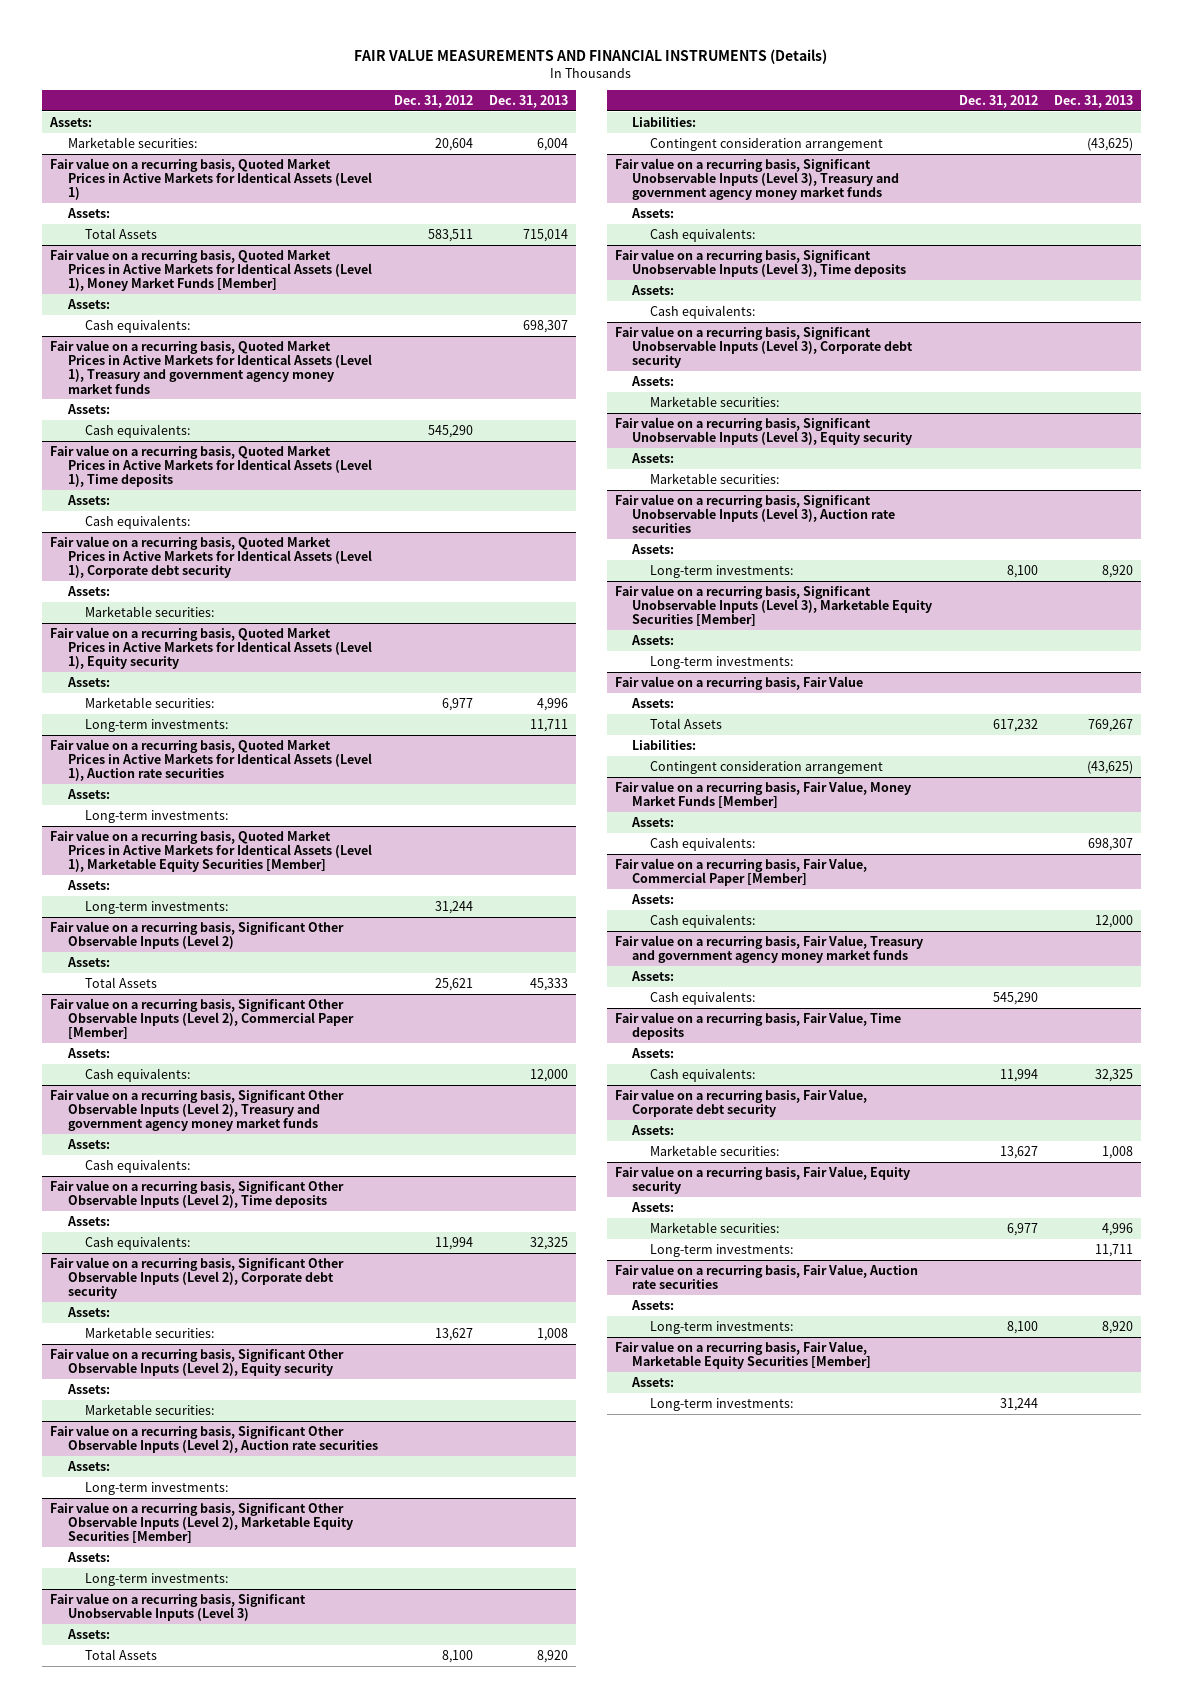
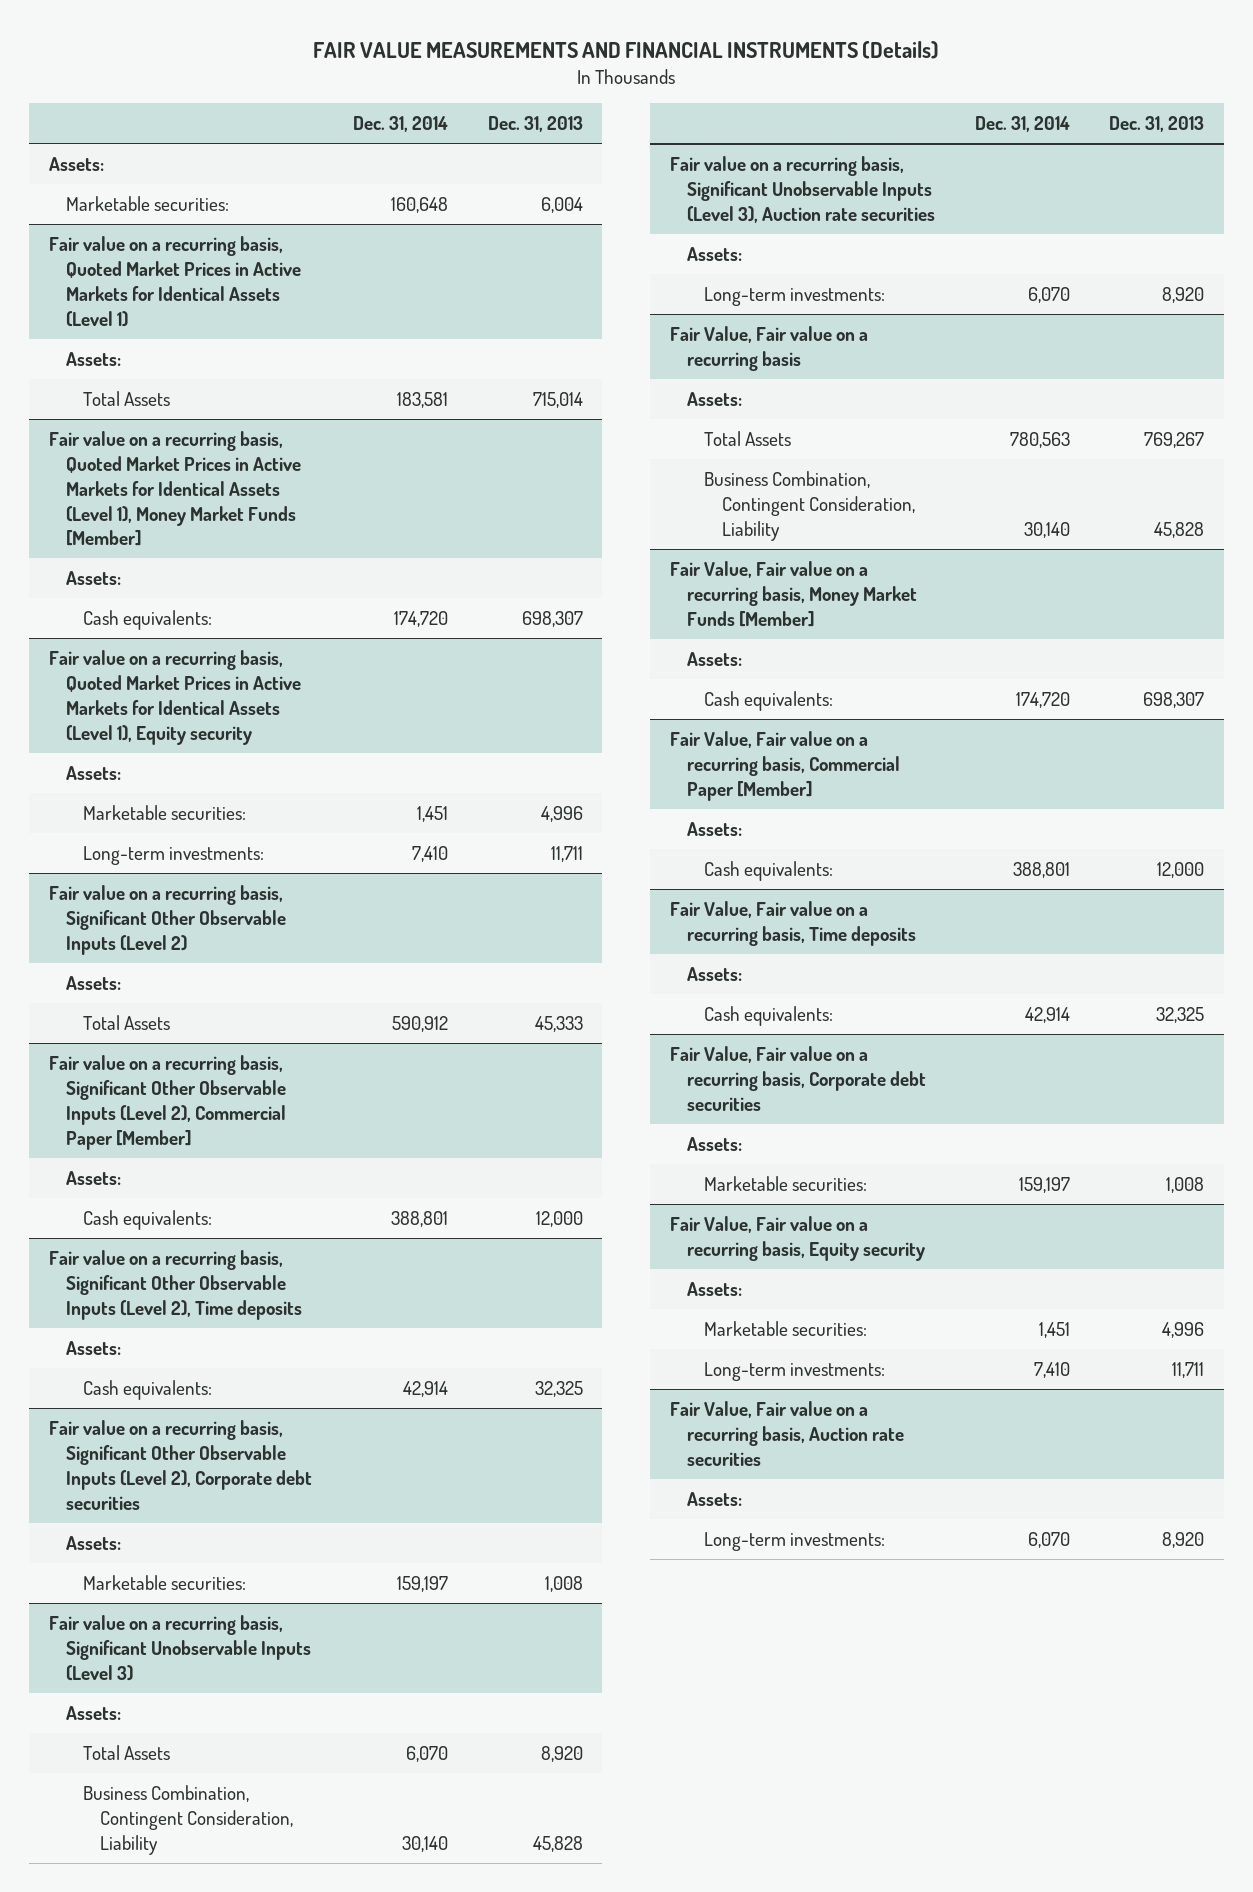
- | Dec. 31, 2012 | Dec. 31, 2013
+ | Dec. 31, 2014 | Dec. 31, 2013
- Fair value on a recurring basis, Quoted Market Prices in Active Markets for Identical Assets (Level 1), Treasury and government agency money market funds
- Assets:
- Cash equivalents: | 545,290 |
- Fair value on a recurring basis, Quoted Market Prices in Active Markets for Identical Assets (Level 1), Time deposits
- Assets:
- Cash equivalents:
- Fair value on a recurring basis, Quoted Market Prices in Active Markets for Identical Assets (Level 1), Corporate debt security
- Assets:
- Marketable securities:
- Fair value on a recurring basis, Quoted Market Prices in Active Markets for Identical Assets (Level 1), Auction rate securities
- Assets:
- Long-term investments:
- Fair value on a recurring basis, Quoted Market Prices in Active Markets for Identical Assets (Level 1), Marketable Equity Securities [Member]
- Assets:
- Long-term investments: | 31,244 |
- Fair value on a recurring basis, Significant Other Observable Inputs (Level 2), Treasury and government agency money market funds
- Assets:
- Cash equivalents:
- Fair value on a recurring basis, Significant Other Observable Inputs (Level 2), Corporate debt security
+ Fair value on a recurring basis, Significant Other Observable Inputs (Level 2), Corporate debt securities
- Fair value on a recurring basis, Significant Other Observable Inputs (Level 2), Equity security
- Assets:
- Marketable securities:
- Fair value on a recurring basis, Significant Other Observable Inputs (Level 2), Auction rate securities
- Assets:
- Long-term investments:
- Fair value on a recurring basis, Significant Other Observable Inputs (Level 2), Marketable Equity Securities [Member]
- Assets:
- Long-term investments:
@ Fair value on a recurring basis, Significant Unobservable Inputs (Level 3)
- Liabilities:
- Contingent consideration arrangement | | (43,625)
- Fair value on a recurring basis, Significant Unobservable Inputs (Level 3), Treasury and government agency money market funds
- Assets:
- Cash equivalents:
- Fair value on a recurring basis, Significant Unobservable Inputs (Level 3), Time deposits
- Assets:
- Cash equivalents:
- Fair value on a recurring basis, Significant Unobservable Inputs (Level 3), Corporate debt security
- Assets:
- Marketable securities:
- Fair value on a recurring basis, Significant Unobservable Inputs (Level 3), Equity security
- Assets:
- Marketable securities:
@ Fair value on a recurring basis, Significant Unobservable Inputs (Level 3)
+ Business Combination, Contingent Consideration, Liability | 30,140 | 45,828
- Fair value on a recurring basis, Significant Unobservable Inputs (Level 3), Marketable Equity Securities [Member]
- Assets:
- Long-term investments:
- Fair value on a recurring basis, Fair Value
+ Fair Value, Fair value on a recurring basis
- Liabilities:
- Contingent consideration arrangement | | (43,625)
- Fair value on a recurring basis, Fair Value, Money Market Funds [Member]
+ Business Combination, Contingent Consideration, Liability | 30,140 | 45,828
+ Fair Value, Fair value on a recurring basis, Money Market Funds [Member]
- Fair value on a recurring basis, Fair Value, Commercial Paper [Member]
+ Fair Value, Fair value on a recurring basis, Commercial Paper [Member]
- Fair value on a recurring basis, Fair Value, Treasury and government agency money market funds
- Assets:
- Cash equivalents: | 545,290 |
- Fair value on a recurring basis, Fair Value, Time deposits
+ Fair Value, Fair value on a recurring basis, Time deposits
- Fair value on a recurring basis, Fair Value, Corporate debt security
+ Fair Value, Fair value on a recurring basis, Corporate debt securities
- Fair value on a recurring basis, Fair Value, Equity security
+ Fair Value, Fair value on a recurring basis, Equity security
- Fair value on a recurring basis, Fair Value, Auction rate securities
+ Fair Value, Fair value on a recurring basis, Auction rate securities
- Fair value on a recurring basis, Fair Value, Marketable Equity Securities [Member]
- Assets:
- Long-term investments: | 31,244 |

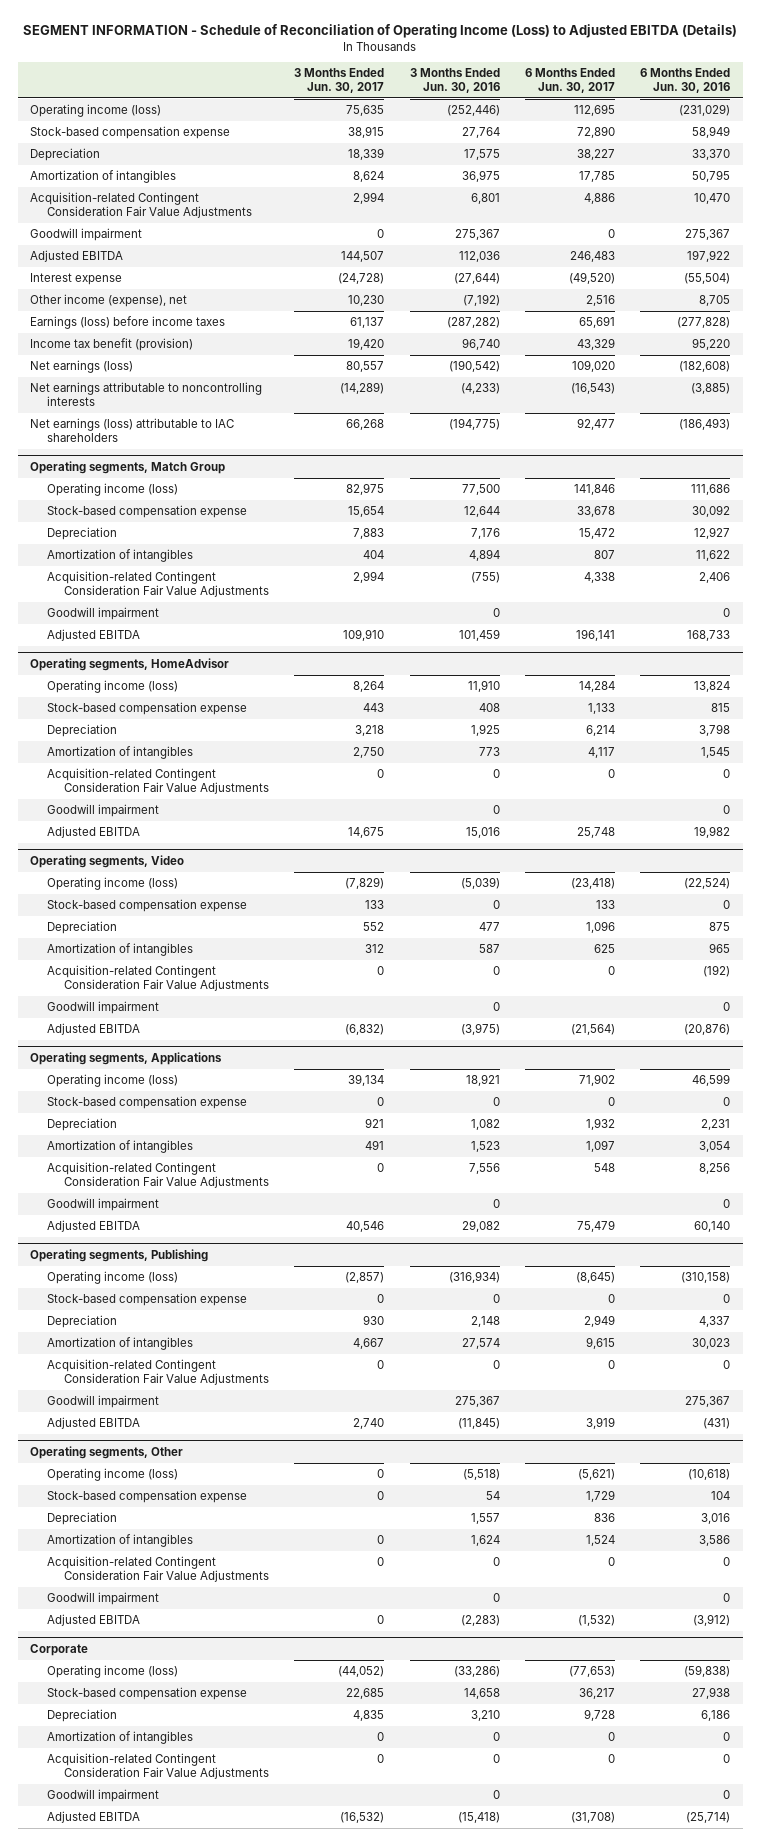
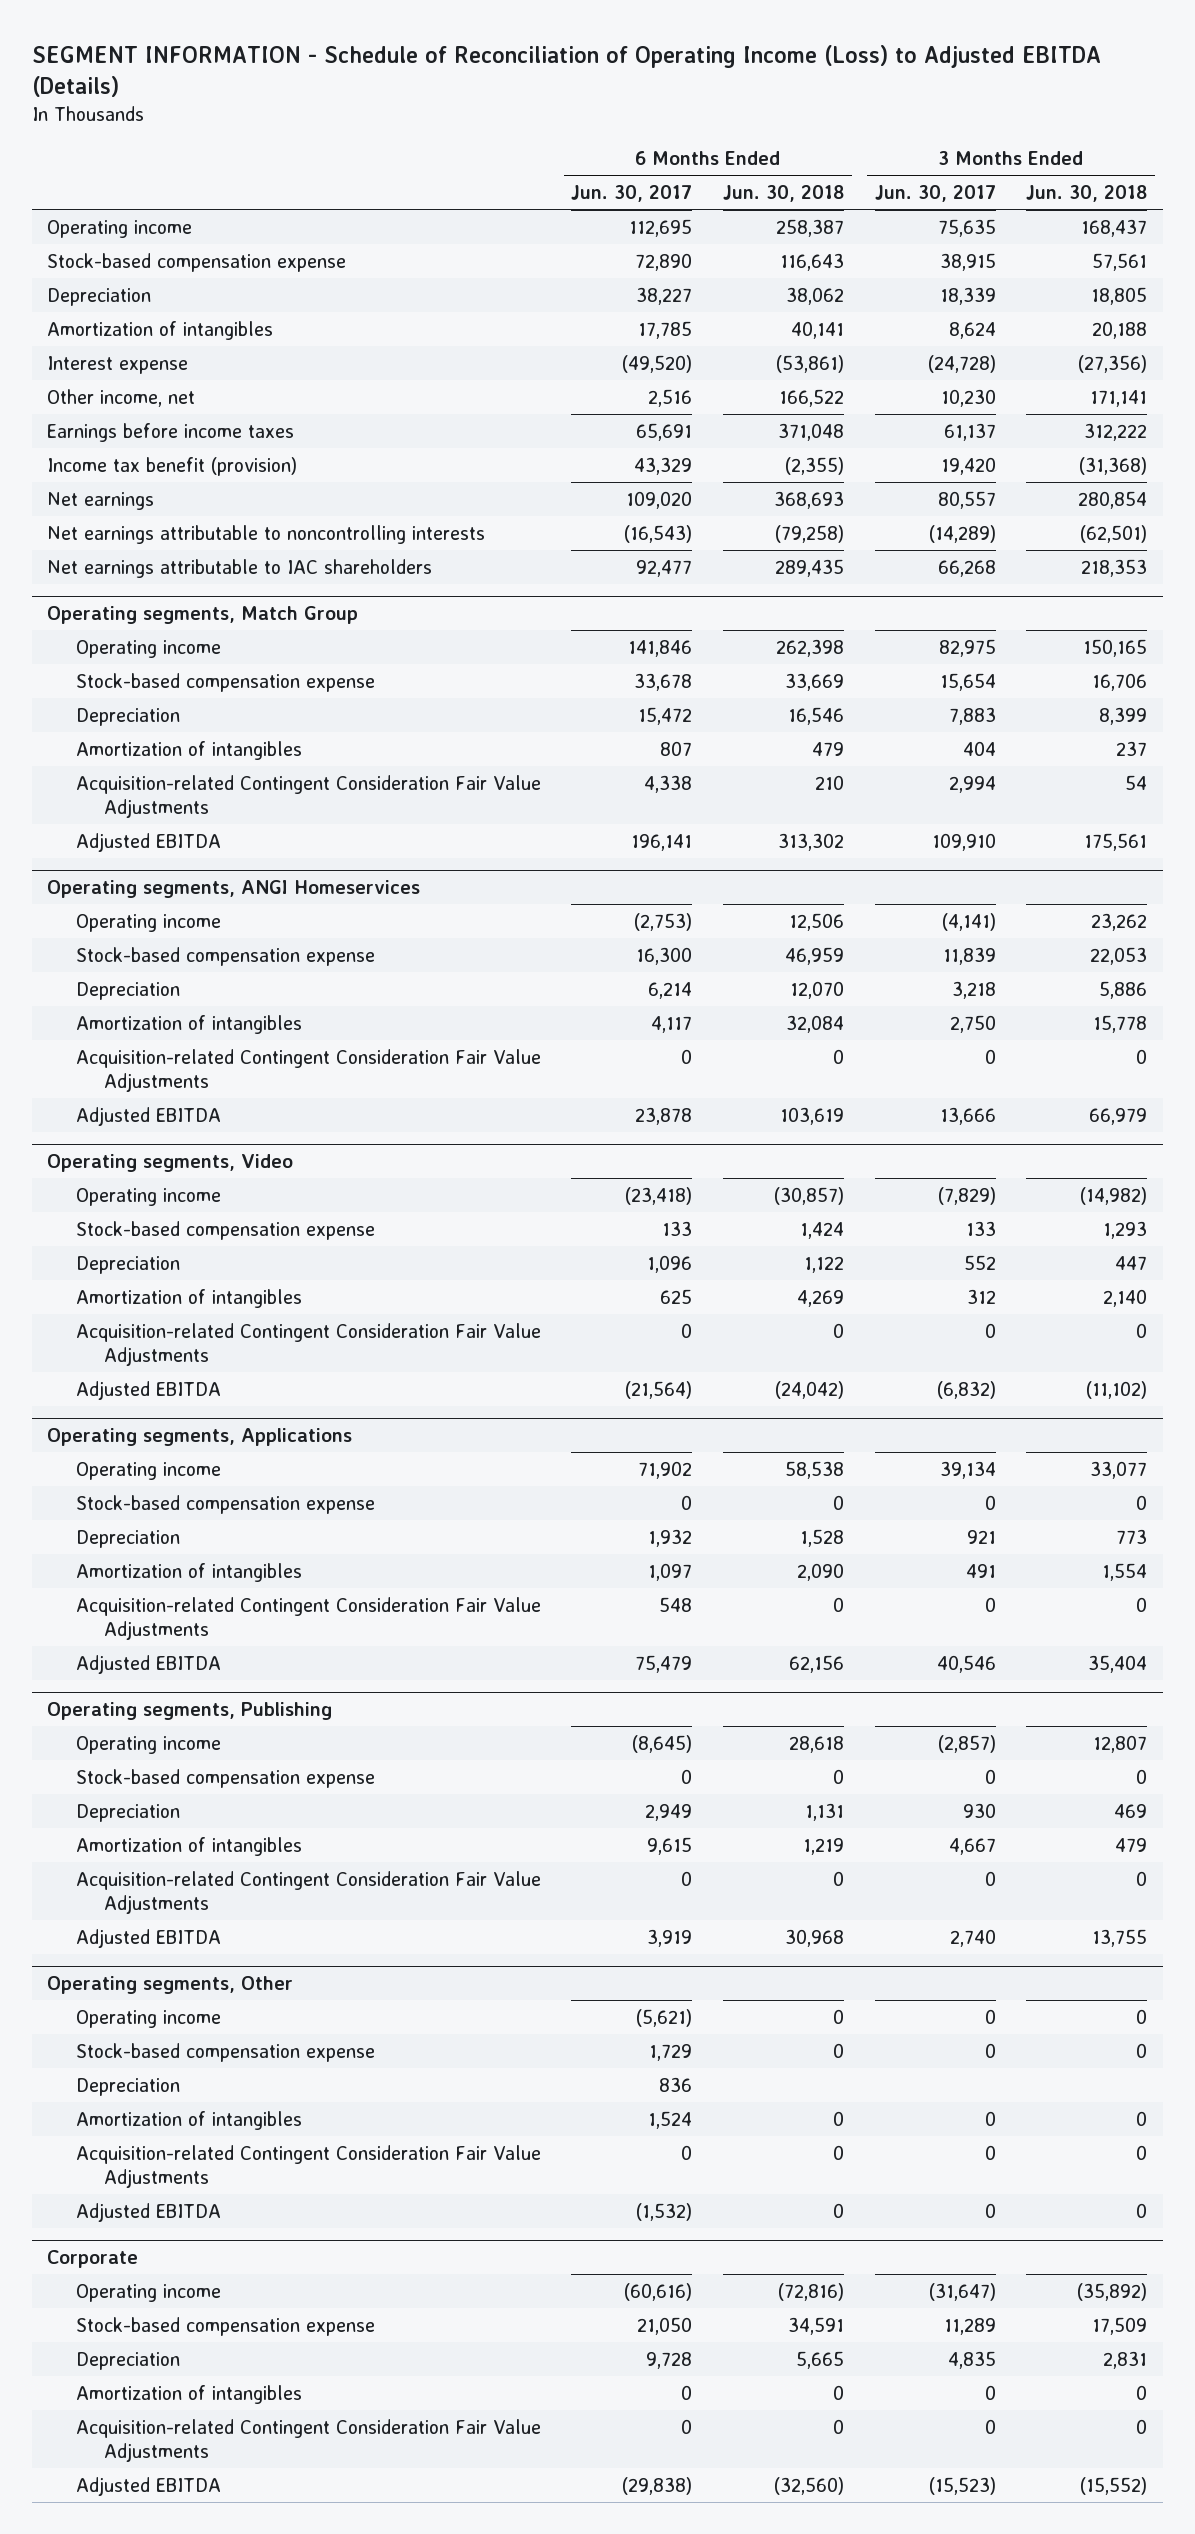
- | 3 Months Ended Jun. 30, 2017 | 3 Months Ended Jun. 30, 2016 | 6 Months Ended Jun. 30, 2017 | 6 Months Ended Jun. 30, 2016
+ | 6 Months Ended Jun. 30, 2017 | 6 Months Ended Jun. 30, 2018 | 3 Months Ended Jun. 30, 2017 | 3 Months Ended Jun. 30, 2018
- Operating income (loss) | 75,635 | (252,446) | 112,695 | (231,029)
+ Operating income | 112,695 | 258,387 | 75,635 | 168,437
- Acquisition-related Contingent Consideration Fair Value Adjustments | 2,994 | 6,801 | 4,886 | 10,470
- Goodwill impairment | 0 | 275,367 | 0 | 275,367
- Adjusted EBITDA | 144,507 | 112,036 | 246,483 | 197,922
- Other income (expense), net | 10,230 | (7,192) | 2,516 | 8,705
- Earnings (loss) before income taxes | 61,137 | (287,282) | 65,691 | (277,828)
+ Other income, net | 2,516 | 166,522 | 10,230 | 171,141
+ Earnings before income taxes | 65,691 | 371,048 | 61,137 | 312,222
- Net earnings (loss) | 80,557 | (190,542) | 109,020 | (182,608)
+ Net earnings | 109,020 | 368,693 | 80,557 | 280,854
- Net earnings (loss) attributable to IAC shareholders | 66,268 | (194,775) | 92,477 | (186,493)
+ Net earnings attributable to IAC shareholders | 92,477 | 289,435 | 66,268 | 218,353
@ Operating segments, Match Group
- Operating income (loss) | 82,975 | 77,500 | 141,846 | 111,686
+ Operating income | 141,846 | 262,398 | 82,975 | 150,165
- Goodwill impairment | | 0 | | 0
- Operating segments, HomeAdvisor
- Operating income (loss) | 8,264 | 11,910 | 14,284 | 13,824
- Stock-based compensation expense | 443 | 408 | 1,133 | 815
+ Operating segments, ANGI Homeservices
+ Operating income | (2,753) | 12,506 | (4,141) | 23,262
+ Stock-based compensation expense | 16,300 | 46,959 | 11,839 | 22,053
- Goodwill impairment | | 0 | | 0
- Adjusted EBITDA | 14,675 | 15,016 | 25,748 | 19,982
+ Adjusted EBITDA | 23,878 | 103,619 | 13,666 | 66,979
@ Operating segments, Video
- Operating income (loss) | (7,829) | (5,039) | (23,418) | (22,524)
+ Operating income | (23,418) | (30,857) | (7,829) | (14,982)
- Goodwill impairment | | 0 | | 0
@ Operating segments, Applications
- Operating income (loss) | 39,134 | 18,921 | 71,902 | 46,599
+ Operating income | 71,902 | 58,538 | 39,134 | 33,077
- Goodwill impairment | | 0 | | 0
@ Operating segments, Publishing
- Operating income (loss) | (2,857) | (316,934) | (8,645) | (310,158)
+ Operating income | (8,645) | 28,618 | (2,857) | 12,807
- Goodwill impairment | | 275,367 | | 275,367
@ Operating segments, Other
- Operating income (loss) | 0 | (5,518) | (5,621) | (10,618)
+ Operating income | (5,621) | 0 | 0 | 0
- Goodwill impairment | | 0 | | 0
@ Corporate
- Operating income (loss) | (44,052) | (33,286) | (77,653) | (59,838)
- Stock-based compensation expense | 22,685 | 14,658 | 36,217 | 27,938
+ Operating income | (60,616) | (72,816) | (31,647) | (35,892)
+ Stock-based compensation expense | 21,050 | 34,591 | 11,289 | 17,509
- Goodwill impairment | | 0 | | 0
- Adjusted EBITDA | (16,532) | (15,418) | (31,708) | (25,714)
+ Adjusted EBITDA | (29,838) | (32,560) | (15,523) | (15,552)

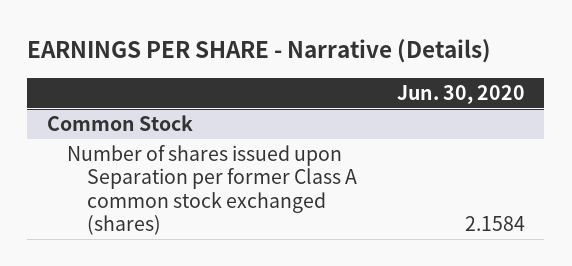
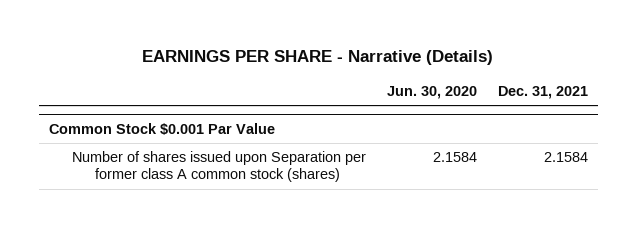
- | Jun. 30, 2020
+ | Jun. 30, 2020 | Dec. 31, 2021
- Common Stock
- Number of shares issued upon Separation per former Class A common stock exchanged (shares) | 2.1584
+ Common Stock $0.001 Par Value
+ Number of shares issued upon Separation per former class A common stock (shares) | 2.1584 | 2.1584

